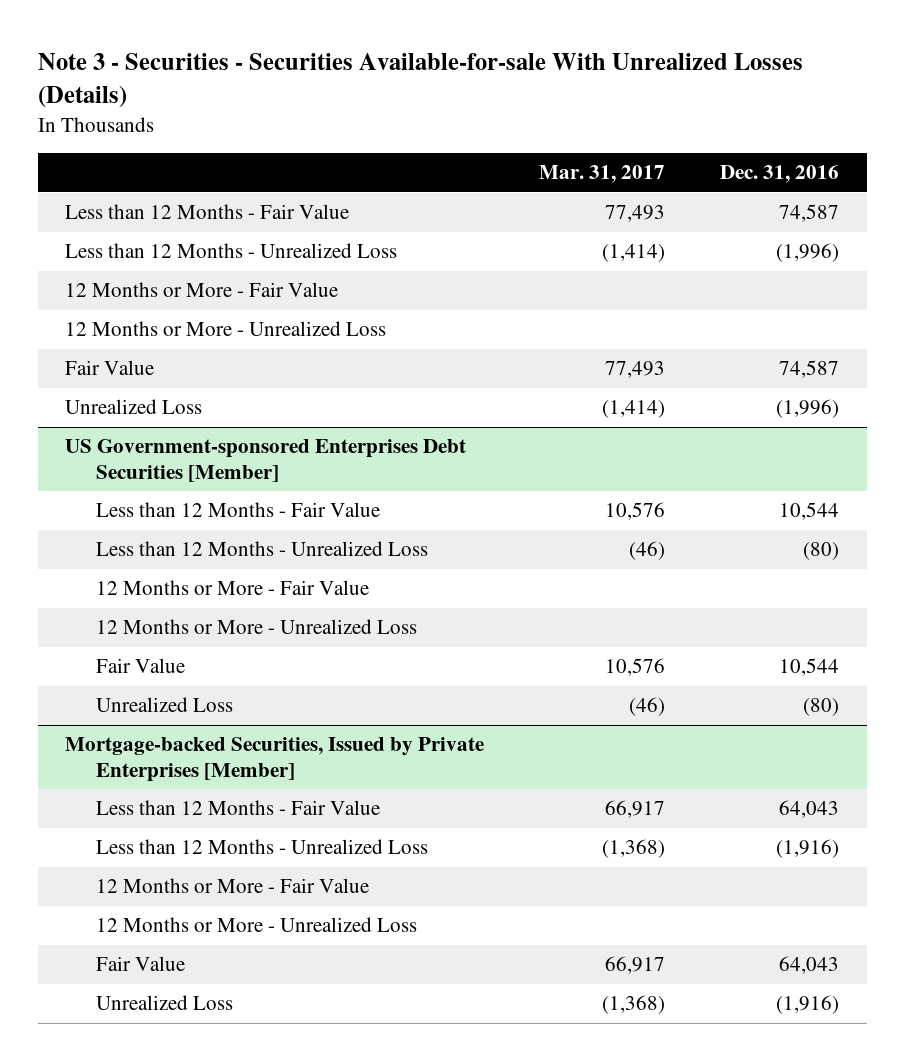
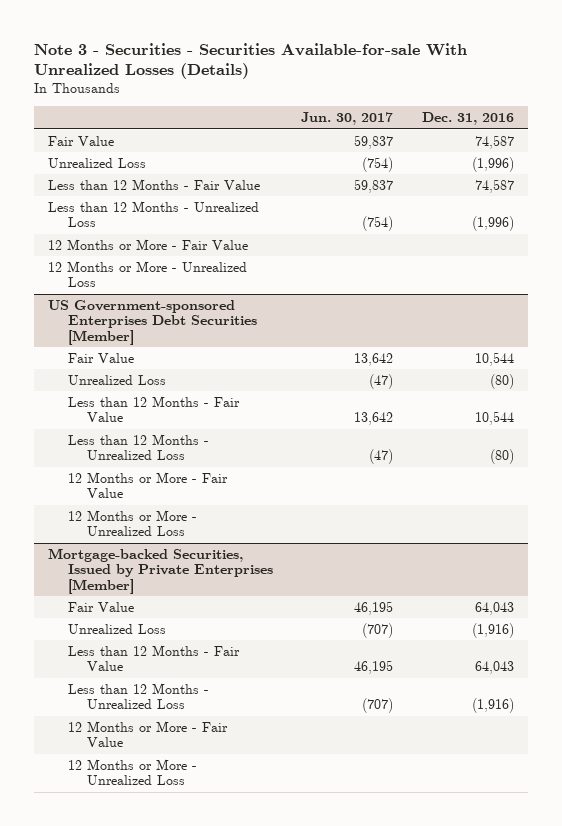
- | Mar. 31, 2017 | Dec. 31, 2016
+ | Jun. 30, 2017 | Dec. 31, 2016
moved up: Fair Value | 59,837 | 74,587
moved up: Unrealized Loss | (754) | (1,996)
@ US Government-sponsored Enterprises Debt Securities [Member]
moved up: Fair Value | 13,642 | 10,544
moved up: Unrealized Loss | (47) | (80)
@ Mortgage-backed Securities, Issued by Private Enterprises [Member]
moved up: Fair Value | 46,195 | 64,043
moved up: Unrealized Loss | (707) | (1,916)

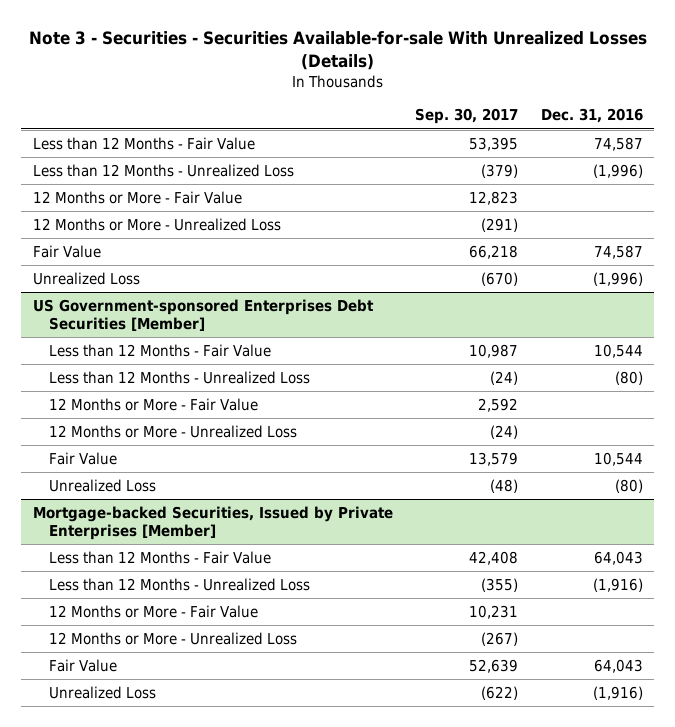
- | Jun. 30, 2017 | Dec. 31, 2016
+ | Sep. 30, 2017 | Dec. 31, 2016
moved down: Fair Value | 66,218 | 74,587
moved down: Unrealized Loss | (670) | (1,996)
@ US Government-sponsored Enterprises Debt Securities [Member]
moved down: Fair Value | 13,579 | 10,544
moved down: Unrealized Loss | (48) | (80)
@ Mortgage-backed Securities, Issued by Private Enterprises [Member]
moved down: Fair Value | 52,639 | 64,043
moved down: Unrealized Loss | (622) | (1,916)

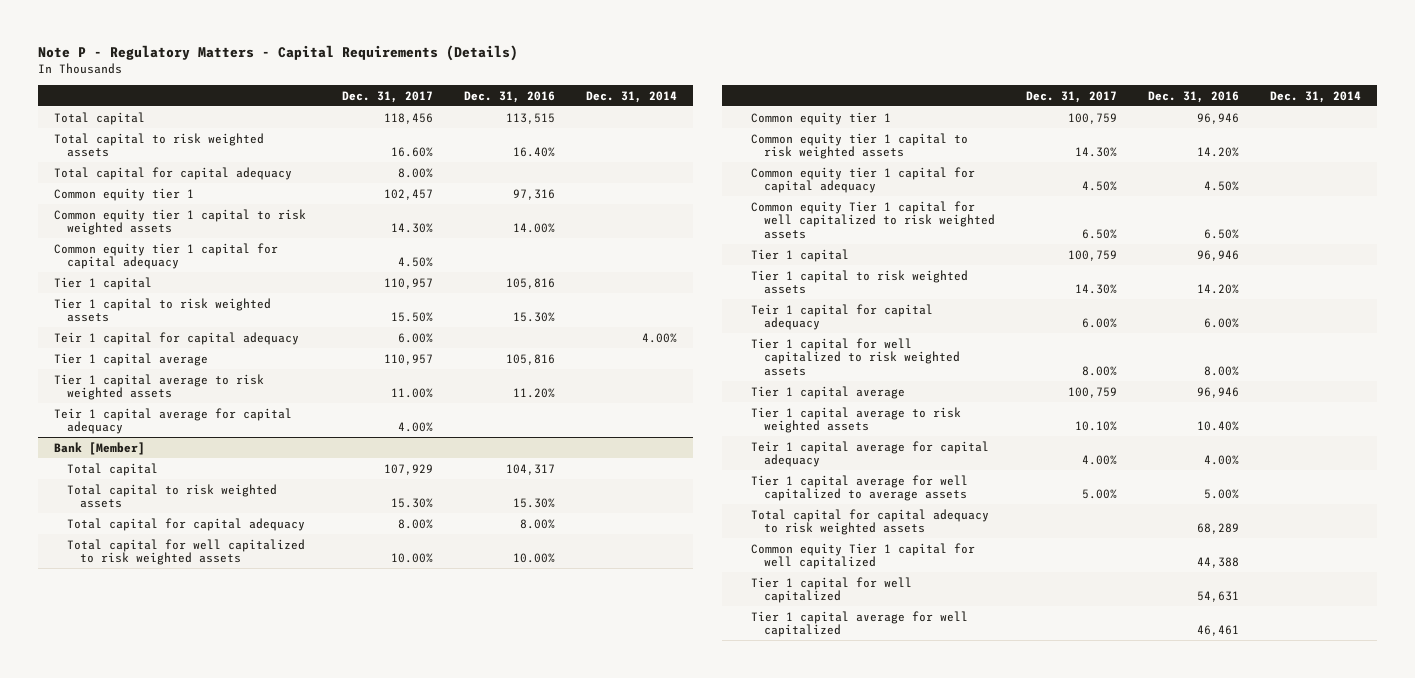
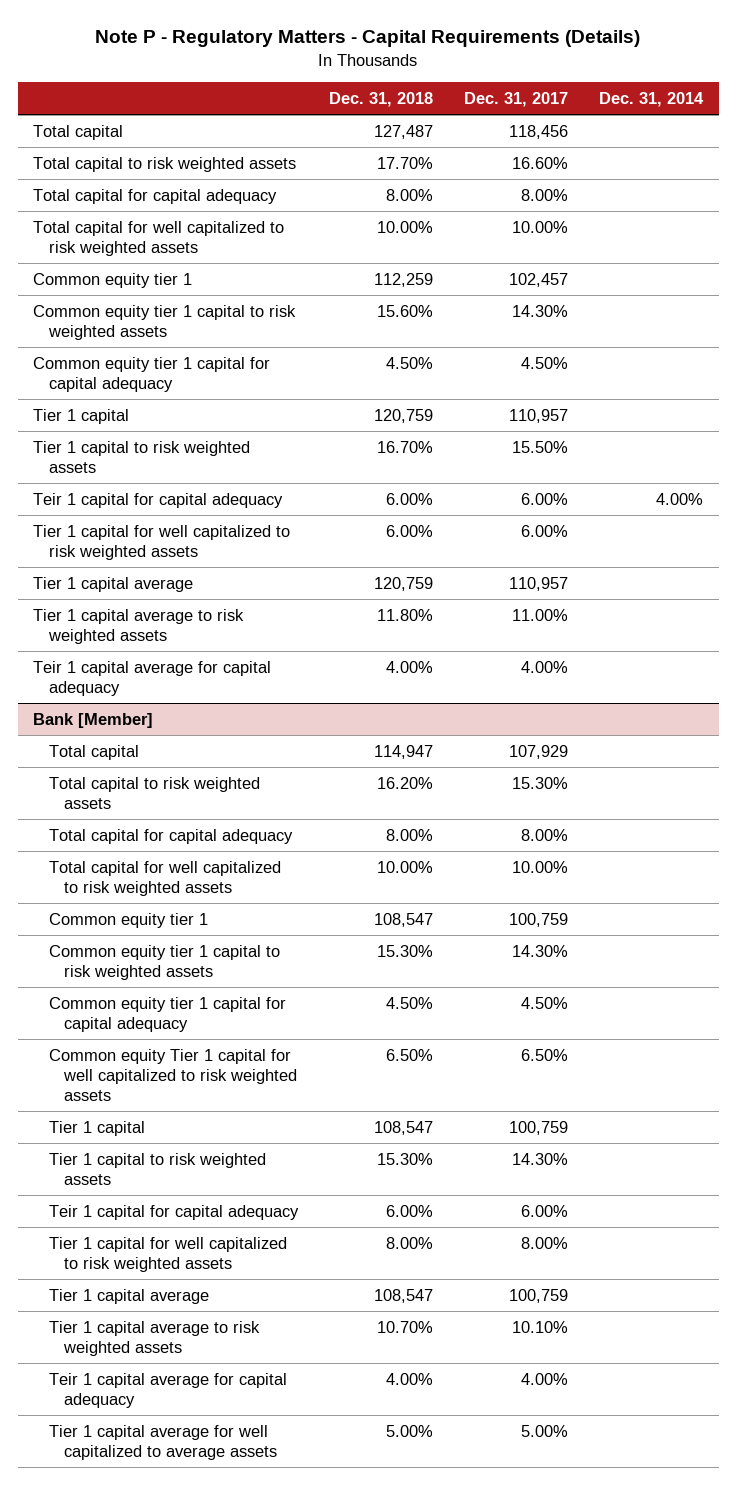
- | Dec. 31, 2017 | Dec. 31, 2016 | Dec. 31, 2014
+ | Dec. 31, 2018 | Dec. 31, 2017 | Dec. 31, 2014
+ Total capital for well capitalized to risk weighted assets | 10.00% | 10.00% |
+ Tier 1 capital for well capitalized to risk weighted assets | 6.00% | 6.00% |
@ Bank [Member]
- Total capital for capital adequacy to risk weighted assets | | 68,289 |
- Common equity Tier 1 capital for well capitalized | | 44,388 |
- Tier 1 capital for well capitalized | | 54,631 |
- Tier 1 capital average for well capitalized | | 46,461 |

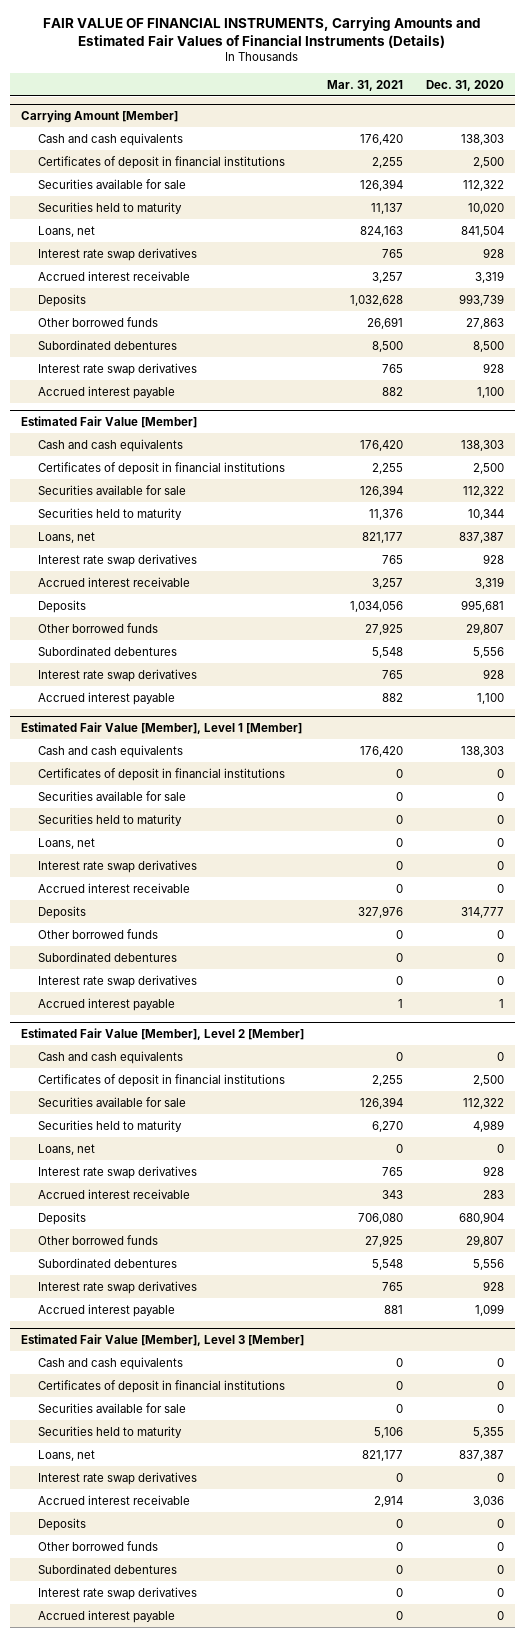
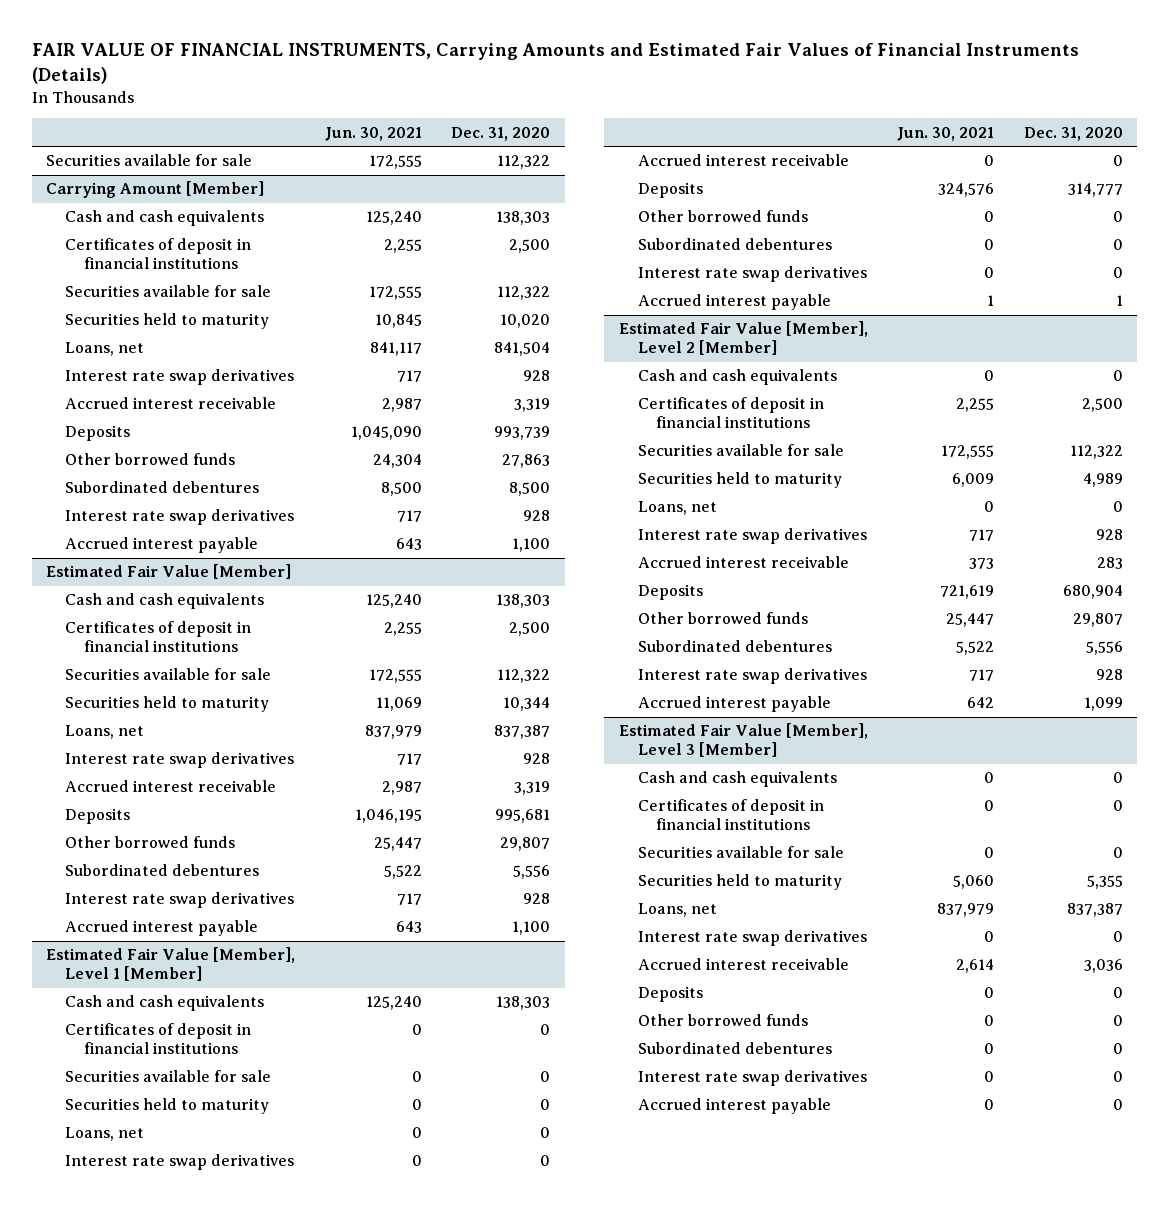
- | Mar. 31, 2021 | Dec. 31, 2020
+ | Jun. 30, 2021 | Dec. 31, 2020
+ Securities available for sale | 172,555 | 112,322

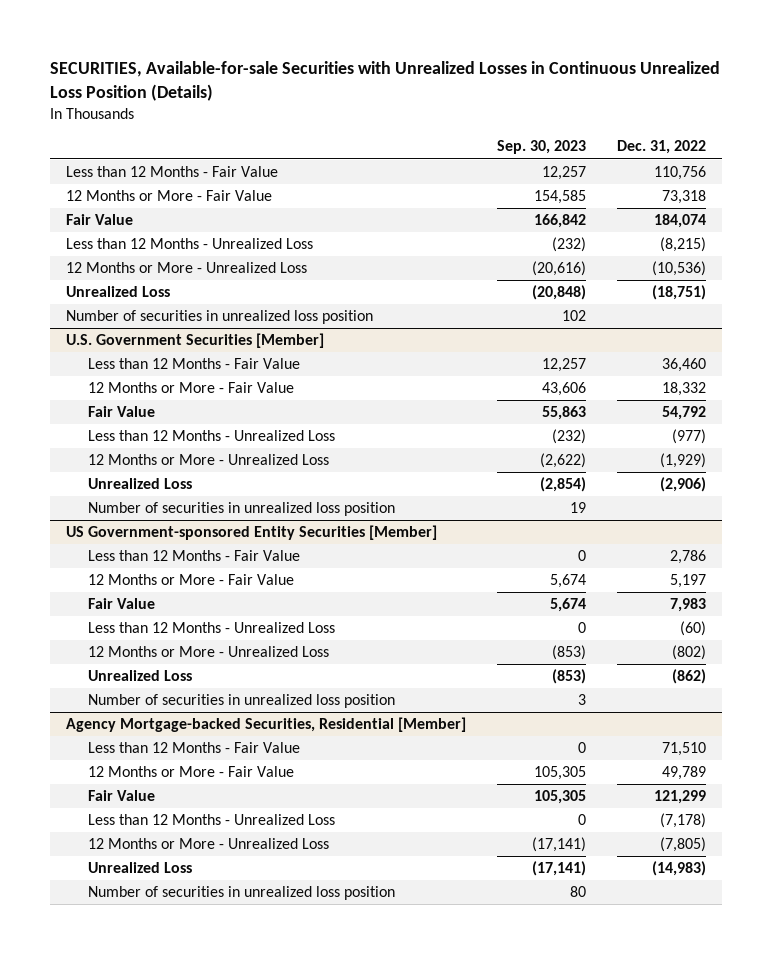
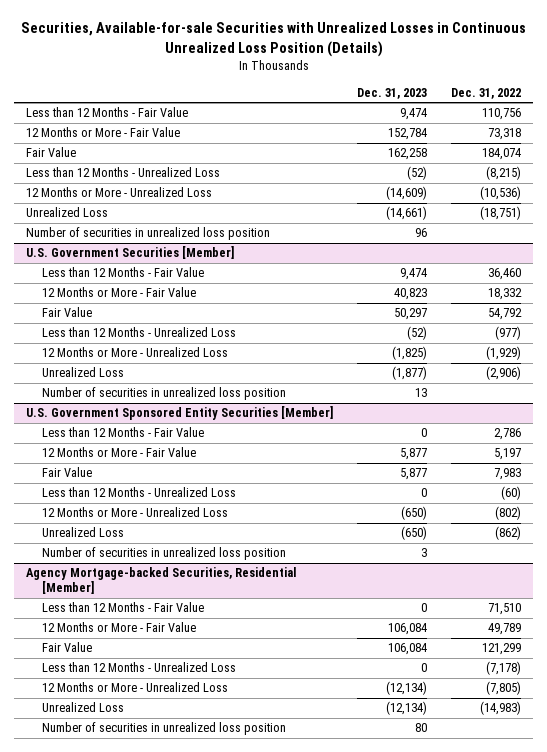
- SECURITIES, Available-for-sale Securities with Unrealized Losses in Continuous Unrealized Loss Position (Details)
+ Securities, Available-for-sale Securities with Unrealized Losses in Continuous Unrealized Loss Position (Details)
- | Sep. 30, 2023 | Dec. 31, 2022
+ | Dec. 31, 2023 | Dec. 31, 2022
- US Government-sponsored Entity Securities [Member]
+ U.S. Government Sponsored Entity Securities [Member]

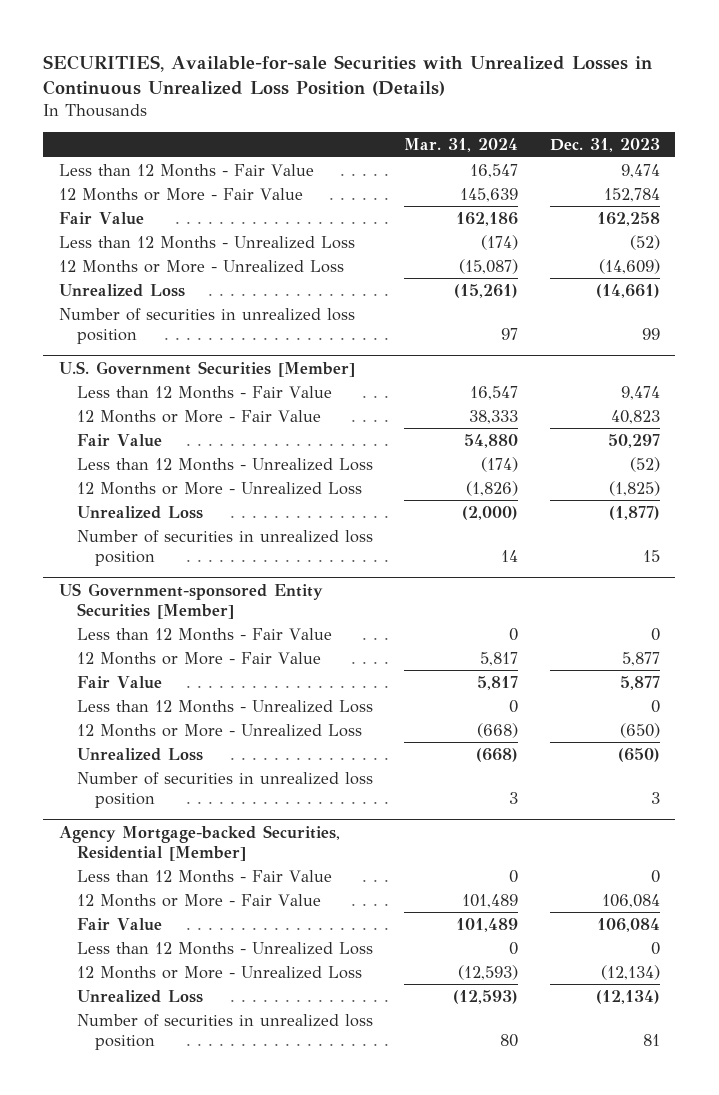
- Securities, Available-for-sale Securities with Unrealized Losses in Continuous Unrealized Loss Position (Details)
+ SECURITIES, Available-for-sale Securities with Unrealized Losses in Continuous Unrealized Loss Position (Details)
- | Dec. 31, 2023 | Dec. 31, 2022
+ | Mar. 31, 2024 | Dec. 31, 2023
- Number of securities in unrealized loss position | 96 |
+ Number of securities in unrealized loss position | 97 | 99
@ U.S. Government Securities [Member]
- Number of securities in unrealized loss position | 13 |
- U.S. Government Sponsored Entity Securities [Member]
@ U.S. Government Securities [Member]
+ Number of securities in unrealized loss position | 14 | 15
+ US Government-sponsored Entity Securities [Member]
@ Agency Mortgage-backed Securities, Residential [Member]
- Number of securities in unrealized loss position | 80 |
+ Number of securities in unrealized loss position | 80 | 81

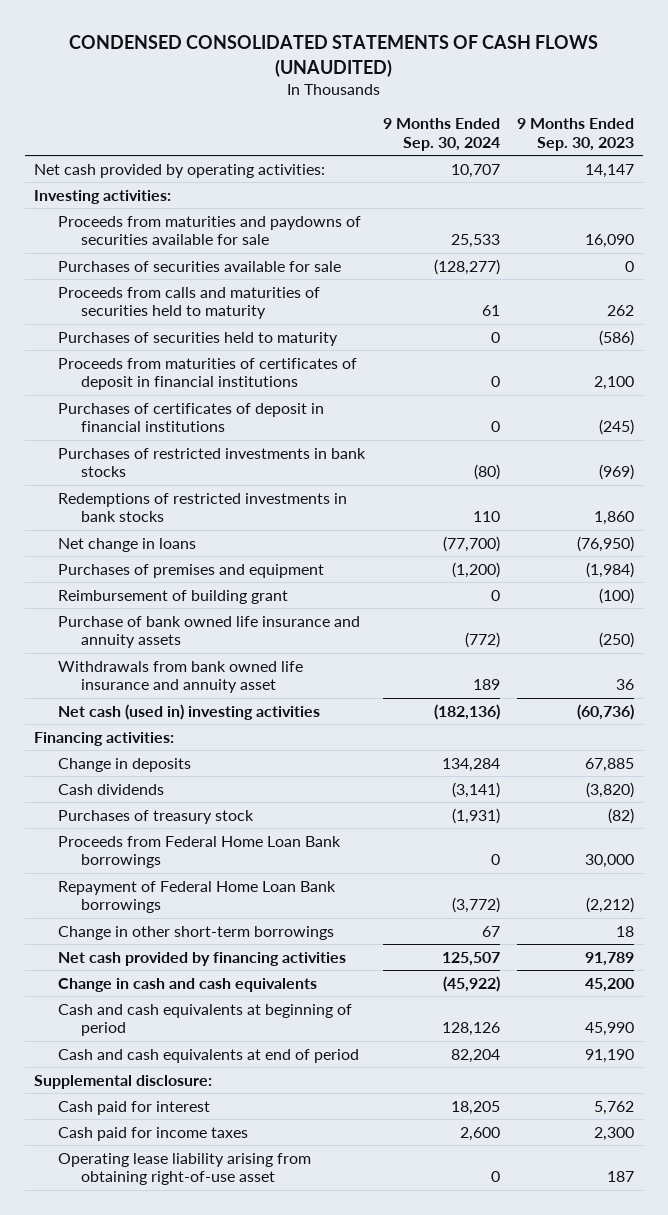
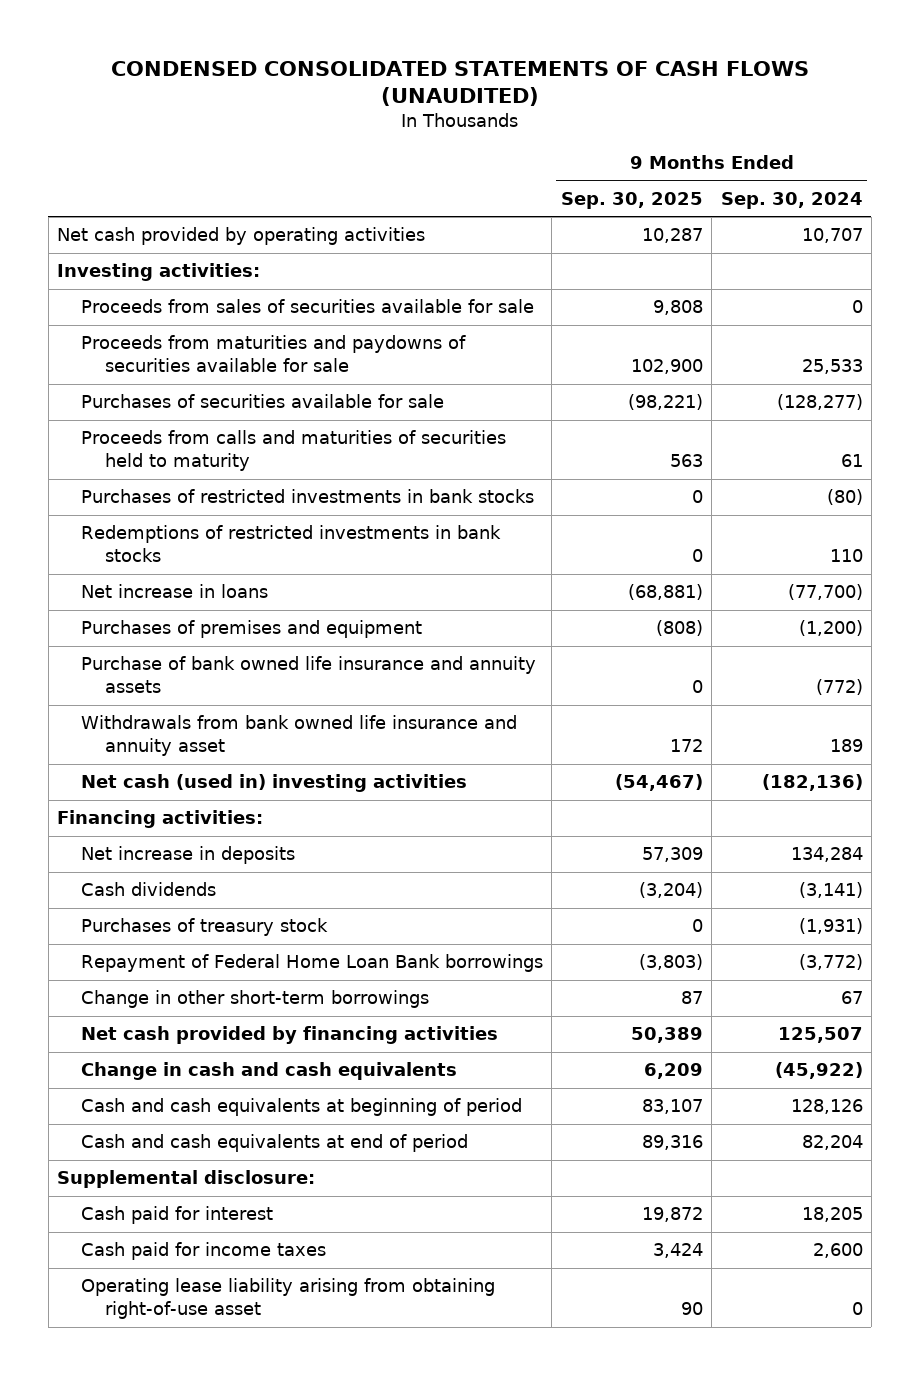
- | 9 Months Ended Sep. 30, 2024 | 9 Months Ended Sep. 30, 2023
+ | 9 Months Ended Sep. 30, 2025 | 9 Months Ended Sep. 30, 2024
- Net cash provided by operating activities: | 10,707 | 14,147
+ Net cash provided by operating activities | 10,287 | 10,707
+ Proceeds from sales of securities available for sale | 9,808 | 0
- Purchases of securities held to maturity | 0 | (586)
- Proceeds from maturities of certificates of deposit in financial institutions | 0 | 2,100
- Purchases of certificates of deposit in financial institutions | 0 | (245)
- Net change in loans | (77,700) | (76,950)
+ Net increase in loans | (68,881) | (77,700)
- Reimbursement of building grant | 0 | (100)
- Change in deposits | 134,284 | 67,885
+ Net increase in deposits | 57,309 | 134,284
- Proceeds from Federal Home Loan Bank borrowings | 0 | 30,000

